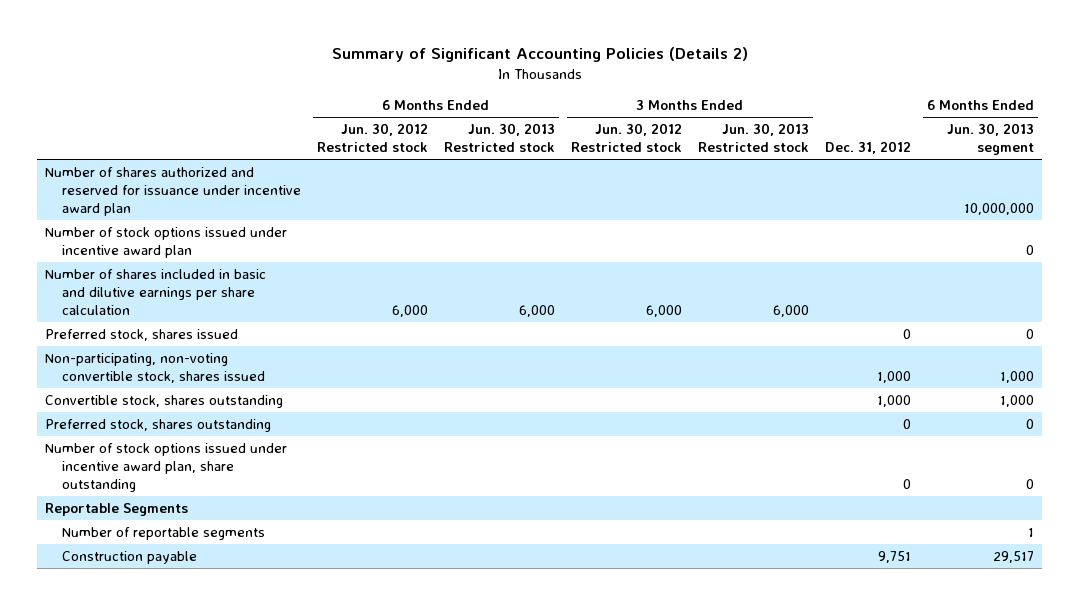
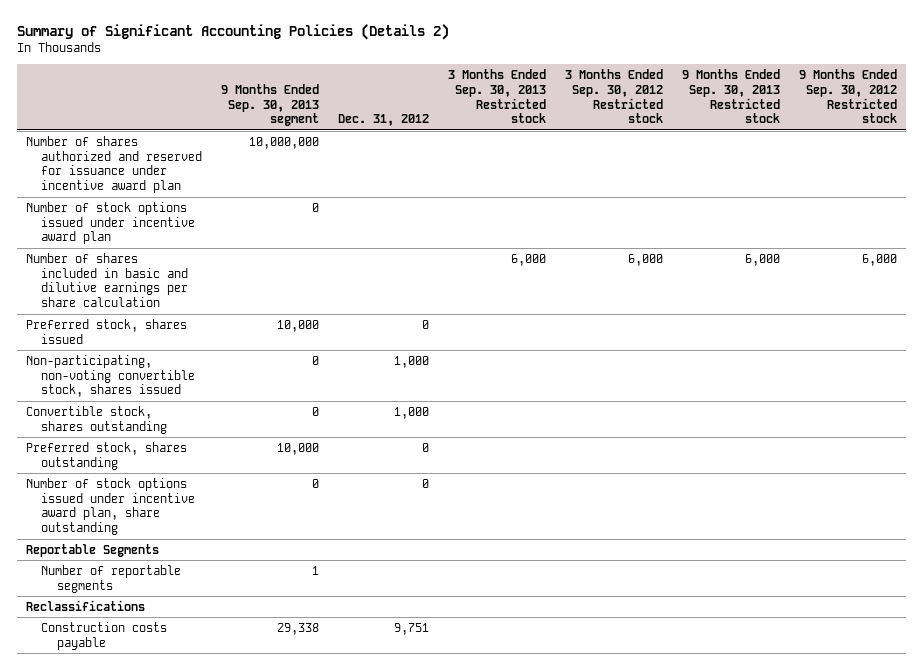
- | 6 Months Ended Jun. 30, 2012 Restricted stock | 6 Months Ended Jun. 30, 2013 Restricted stock | 3 Months Ended Jun. 30, 2012 Restricted stock | 3 Months Ended Jun. 30, 2013 Restricted stock | Dec. 31, 2012 | 6 Months Ended Jun. 30, 2013 segment
+ | 9 Months Ended Sep. 30, 2013 segment | Dec. 31, 2012 | 3 Months Ended Sep. 30, 2013 Restricted stock | 3 Months Ended Sep. 30, 2012 Restricted stock | 9 Months Ended Sep. 30, 2013 Restricted stock | 9 Months Ended Sep. 30, 2012 Restricted stock
- Construction payable | | | | | 9,751 | 29,517
+ Reclassifications
+ Construction costs payable | 29,338 | 9,751 | | | |

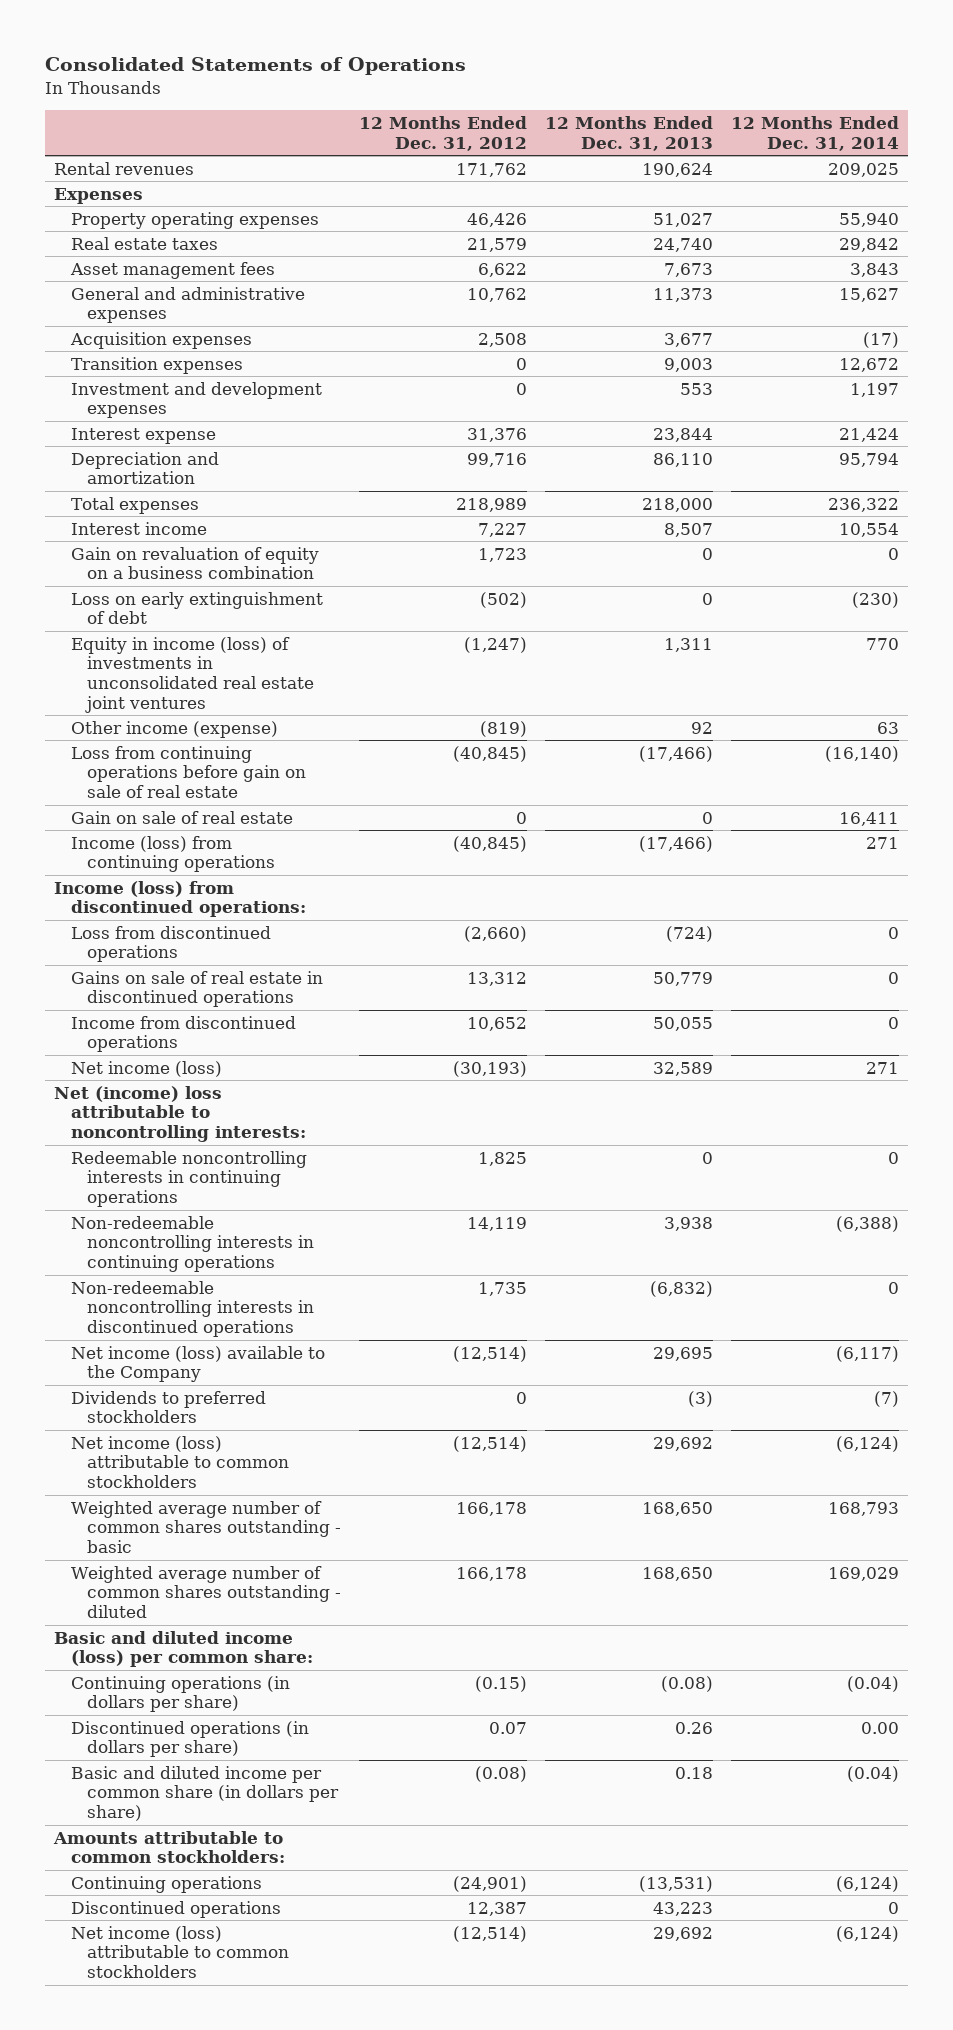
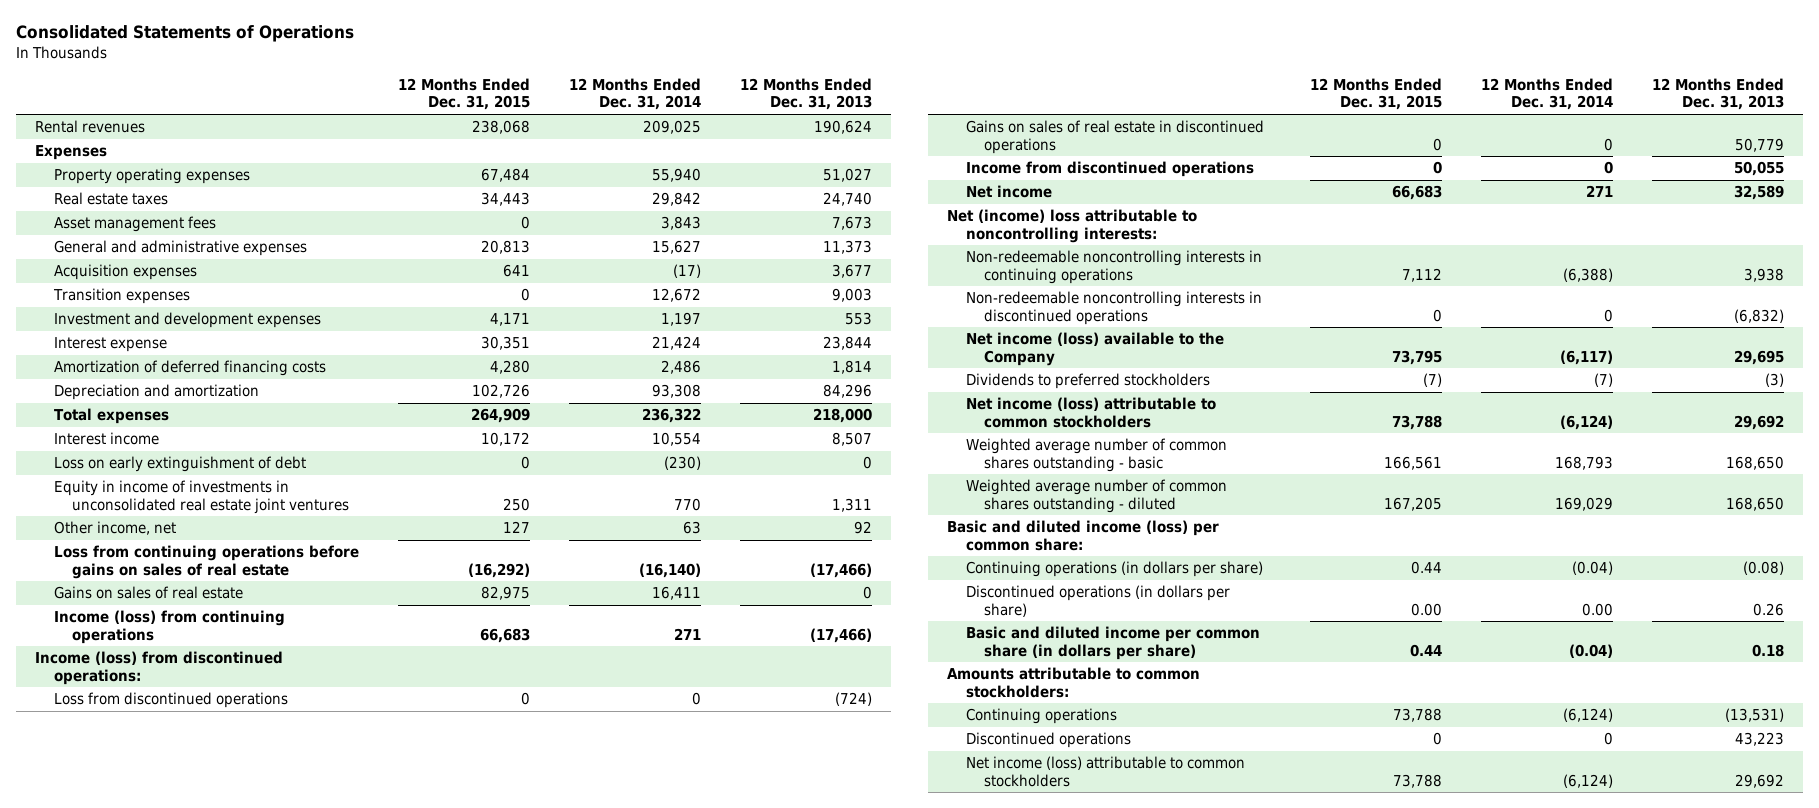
- | 12 Months Ended Dec. 31, 2012 | 12 Months Ended Dec. 31, 2013 | 12 Months Ended Dec. 31, 2014
+ | 12 Months Ended Dec. 31, 2015 | 12 Months Ended Dec. 31, 2014 | 12 Months Ended Dec. 31, 2013
- Depreciation and amortization | 99,716 | 86,110 | 95,794
+ Amortization of deferred financing costs | 4,280 | 2,486 | 1,814
+ Depreciation and amortization | 102,726 | 93,308 | 84,296
- Gain on revaluation of equity on a business combination | 1,723 | 0 | 0
- Equity in income (loss) of investments in unconsolidated real estate joint ventures | (1,247) | 1,311 | 770
- Other income (expense) | (819) | 92 | 63
- Loss from continuing operations before gain on sale of real estate | (40,845) | (17,466) | (16,140)
- Gain on sale of real estate | 0 | 0 | 16,411
+ Equity in income of investments in unconsolidated real estate joint ventures | 250 | 770 | 1,311
+ Other income, net | 127 | 63 | 92
+ Loss from continuing operations before gains on sales of real estate | (16,292) | (16,140) | (17,466)
+ Gains on sales of real estate | 82,975 | 16,411 | 0
- Gains on sale of real estate in discontinued operations | 13,312 | 50,779 | 0
+ Gains on sales of real estate in discontinued operations | 0 | 0 | 50,779
- Net income (loss) | (30,193) | 32,589 | 271
+ Net income | 66,683 | 271 | 32,589
- Redeemable noncontrolling interests in continuing operations | 1,825 | 0 | 0

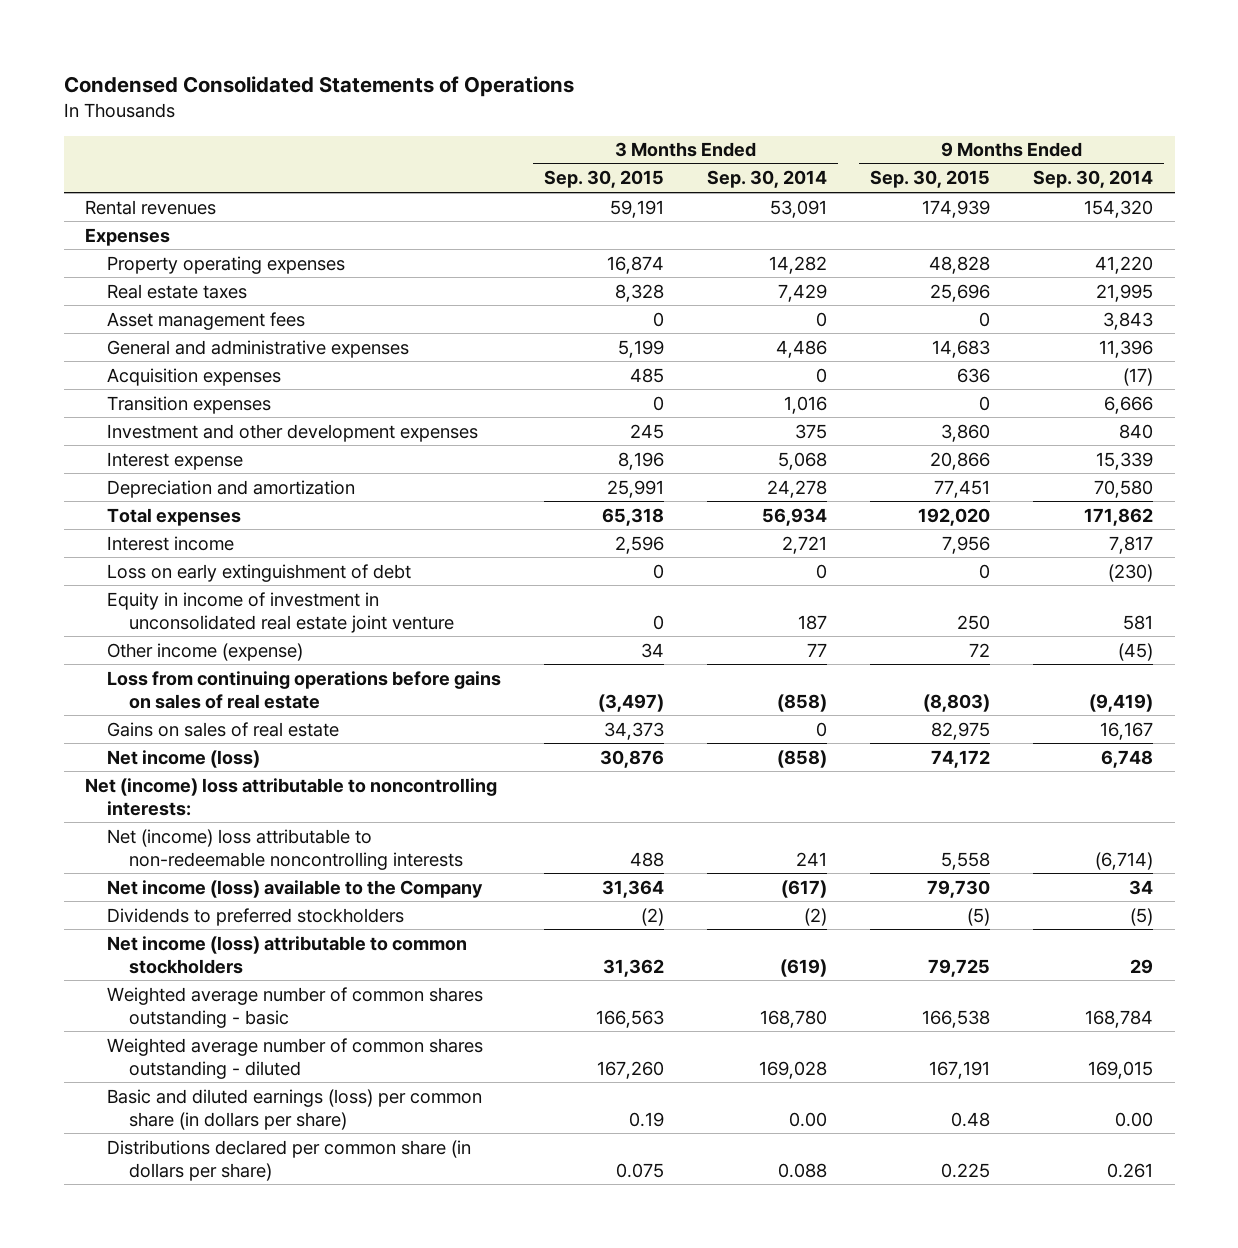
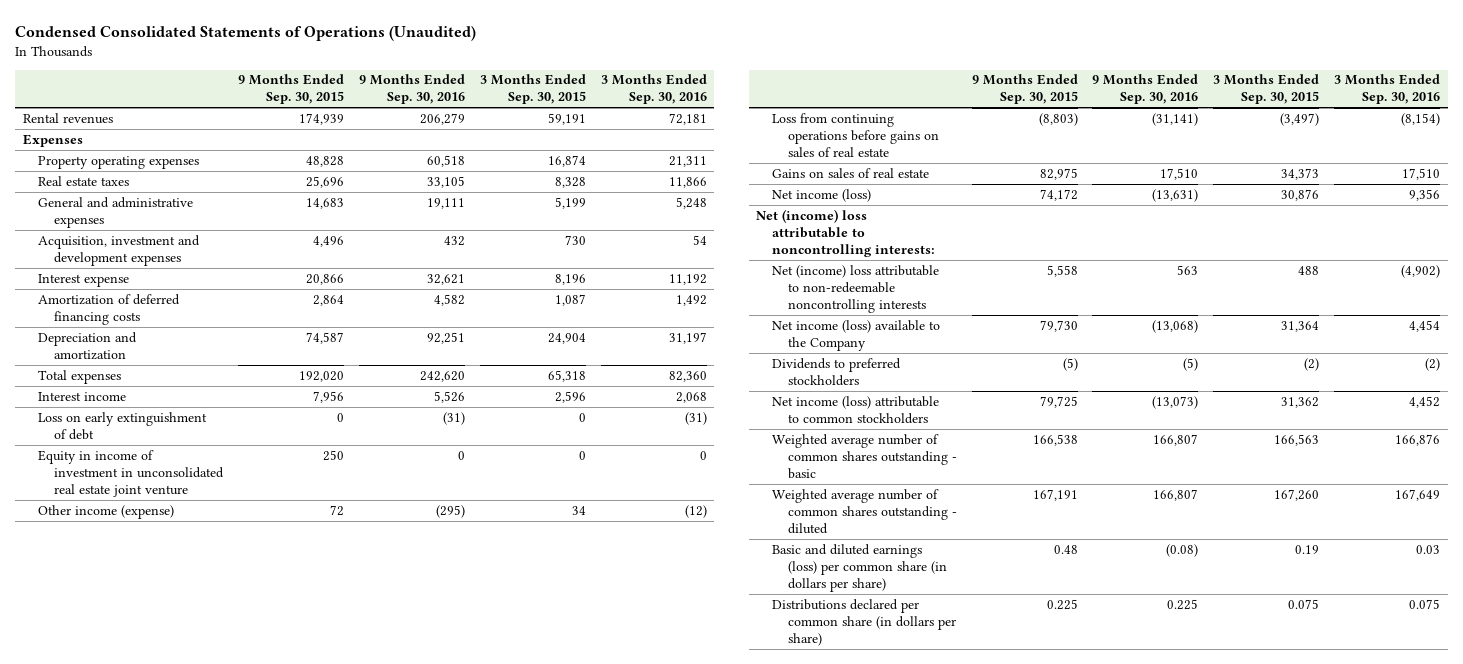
- Condensed Consolidated Statements of Operations
+ Condensed Consolidated Statements of Operations (Unaudited)
- | 3 Months Ended Sep. 30, 2015 | 3 Months Ended Sep. 30, 2014 | 9 Months Ended Sep. 30, 2015 | 9 Months Ended Sep. 30, 2014
+ | 9 Months Ended Sep. 30, 2015 | 9 Months Ended Sep. 30, 2016 | 3 Months Ended Sep. 30, 2015 | 3 Months Ended Sep. 30, 2016
- Asset management fees | 0 | 0 | 0 | 3,843
- Acquisition expenses | 485 | 0 | 636 | (17)
- Transition expenses | 0 | 1,016 | 0 | 6,666
- Investment and other development expenses | 245 | 375 | 3,860 | 840
+ Acquisition, investment and development expenses | 4,496 | 432 | 730 | 54
- Depreciation and amortization | 25,991 | 24,278 | 77,451 | 70,580
+ Amortization of deferred financing costs | 2,864 | 4,582 | 1,087 | 1,492
+ Depreciation and amortization | 74,587 | 92,251 | 24,904 | 31,197

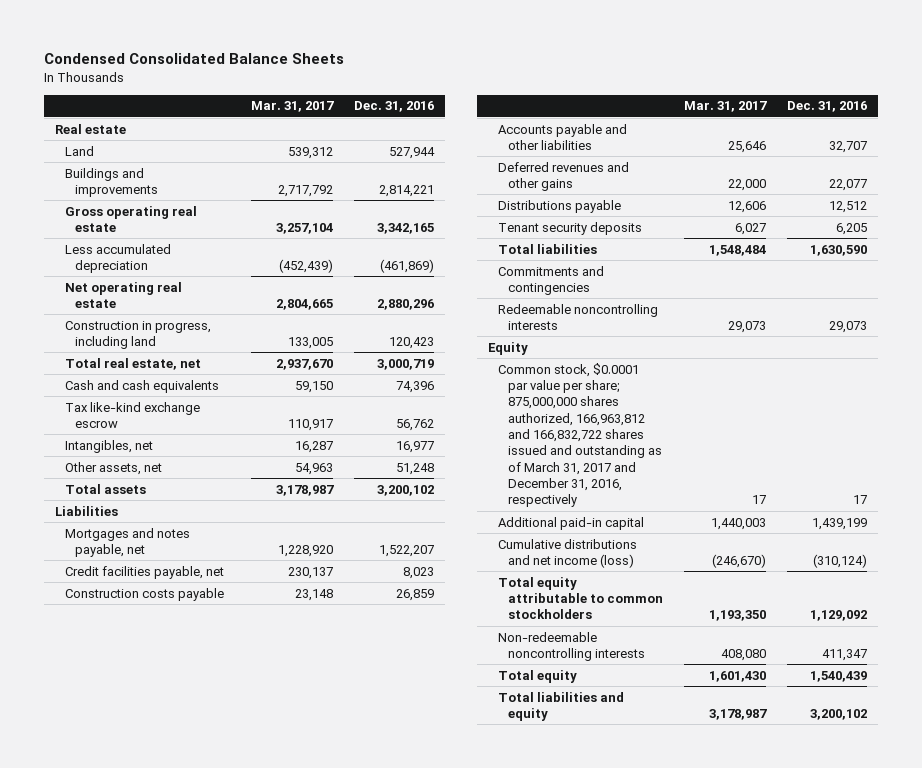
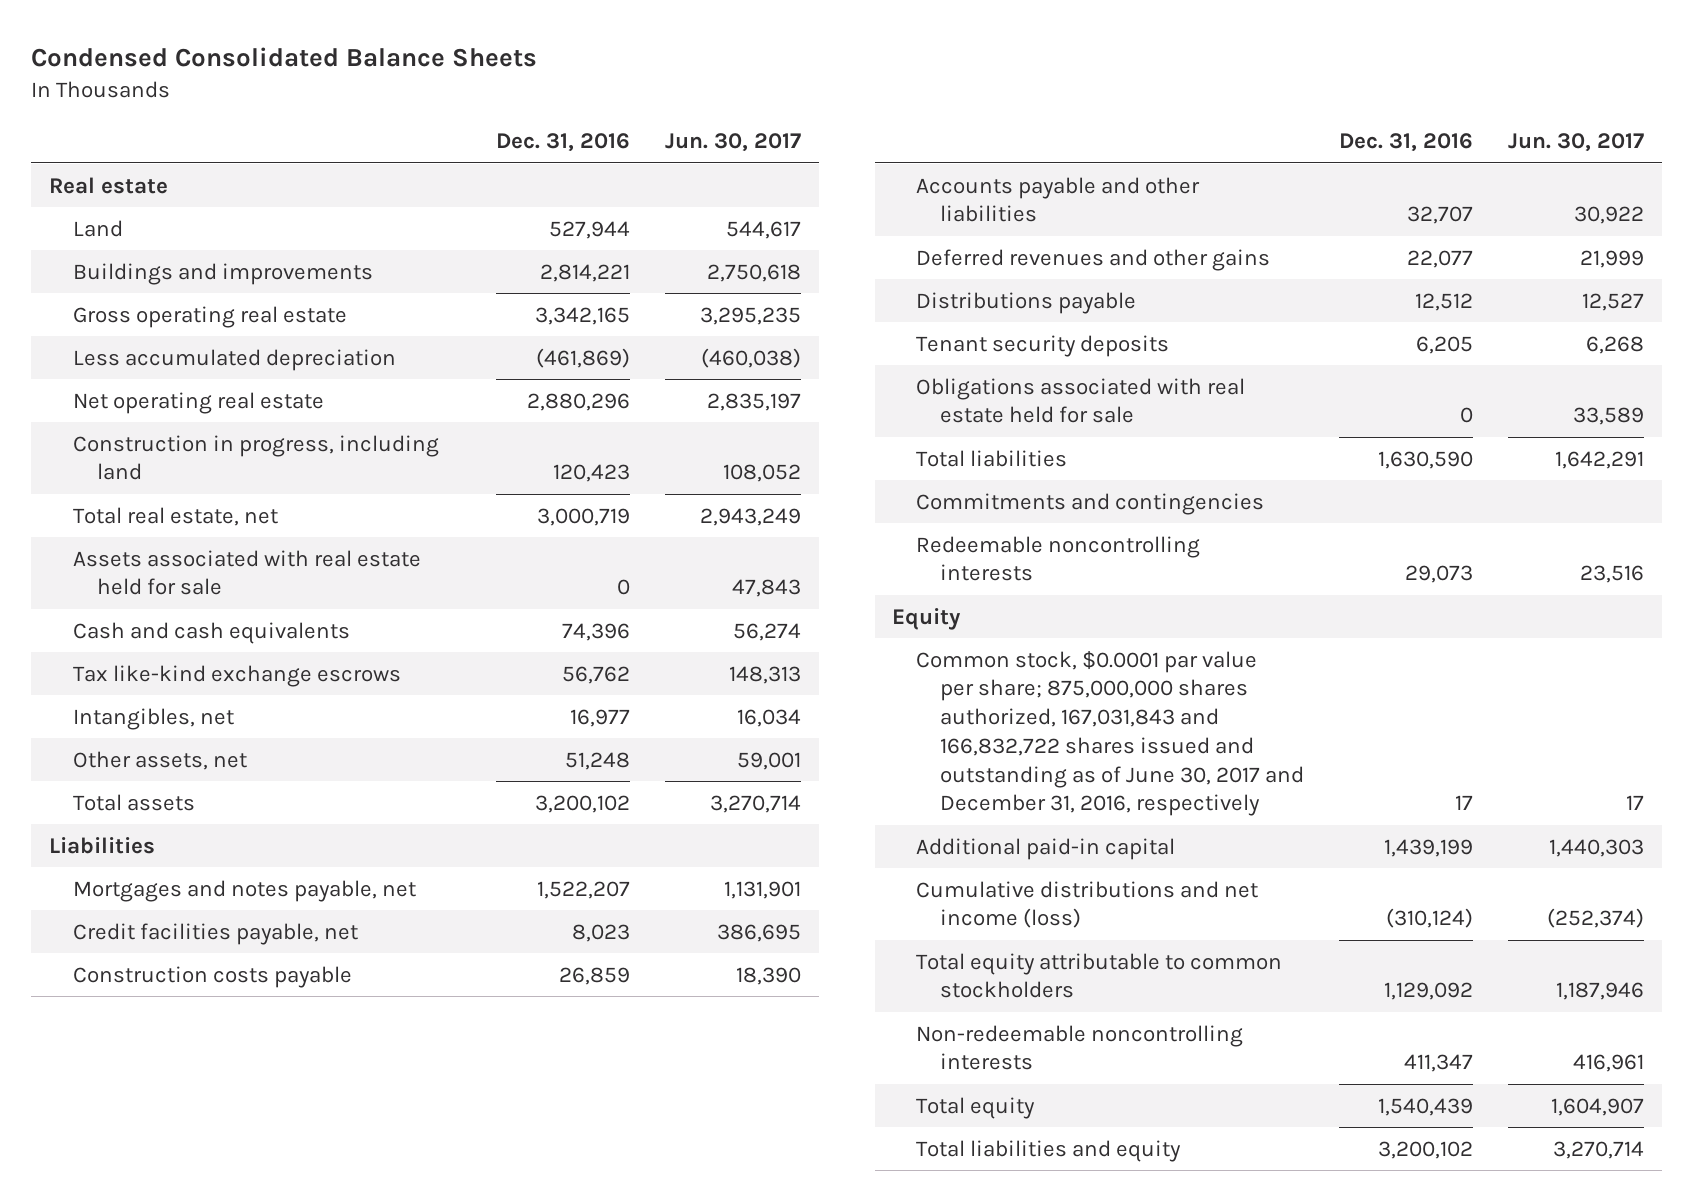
- | Mar. 31, 2017 | Dec. 31, 2016
+ | Dec. 31, 2016 | Jun. 30, 2017
+ Assets associated with real estate held for sale | 0 | 47,843
- Tax like-kind exchange escrow | 110,917 | 56,762
+ Tax like-kind exchange escrows | 56,762 | 148,313
+ Obligations associated with real estate held for sale | 0 | 33,589
- Common stock, $0.0001 par value per share; 875,000,000 shares authorized, 166,963,812 and 166,832,722 shares issued and outstanding as of March 31, 2017 and December 31, 2016, respectively | 17 | 17
+ Common stock, $0.0001 par value per share; 875,000,000 shares authorized, 167,031,843 and 166,832,722 shares issued and outstanding as of June 30, 2017 and December 31, 2016, respectively | 17 | 17

